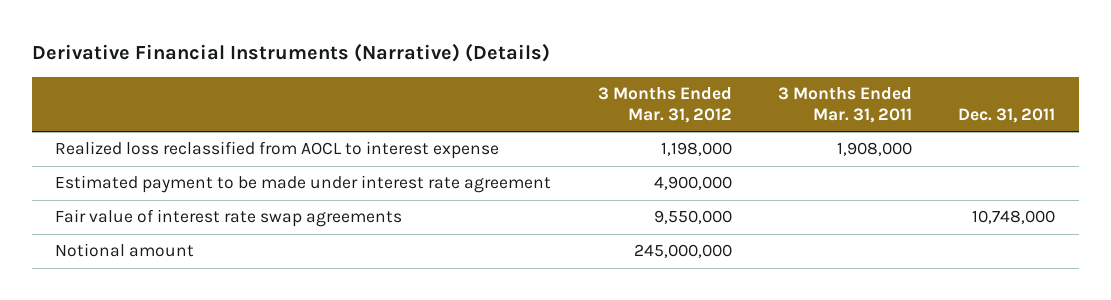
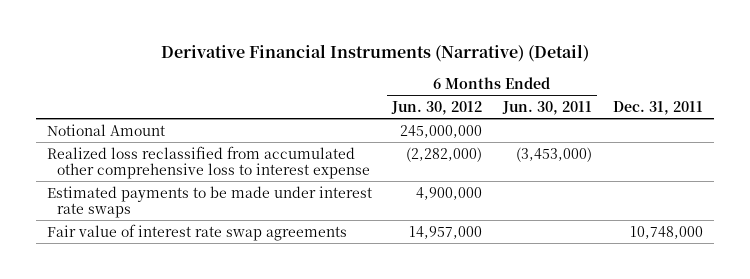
- Derivative Financial Instruments (Narrative) (Details)
+ Derivative Financial Instruments (Narrative) (Detail)
- | 3 Months Ended Mar. 31, 2012 | 3 Months Ended Mar. 31, 2011 | Dec. 31, 2011
+ | 6 Months Ended Jun. 30, 2012 | 6 Months Ended Jun. 30, 2011 | Dec. 31, 2011
- Realized loss reclassified from AOCL to interest expense | 1,198,000 | 1,908,000 |
- Estimated payment to be made under interest rate agreement | 4,900,000 | |
+ Notional Amount | 245,000,000 | |
+ Realized loss reclassified from accumulated other comprehensive loss to interest expense | (2,282,000) | (3,453,000) |
+ Estimated payments to be made under interest rate swaps | 4,900,000 | |
- Notional amount | 245,000,000 | |

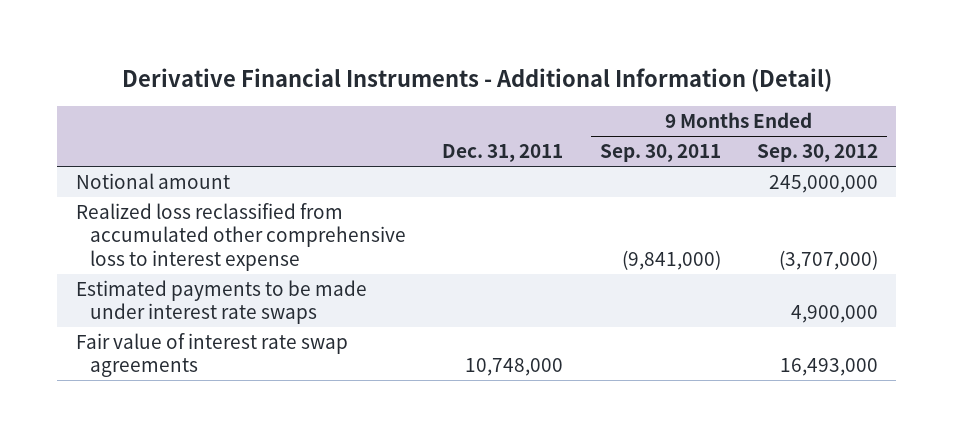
- Derivative Financial Instruments (Narrative) (Detail)
+ Derivative Financial Instruments - Additional Information (Detail)
- | 6 Months Ended Jun. 30, 2012 | 6 Months Ended Jun. 30, 2011 | Dec. 31, 2011
+ | Dec. 31, 2011 | 9 Months Ended Sep. 30, 2011 | 9 Months Ended Sep. 30, 2012
- Notional Amount | 245,000,000 | |
+ Notional amount | | | 245,000,000

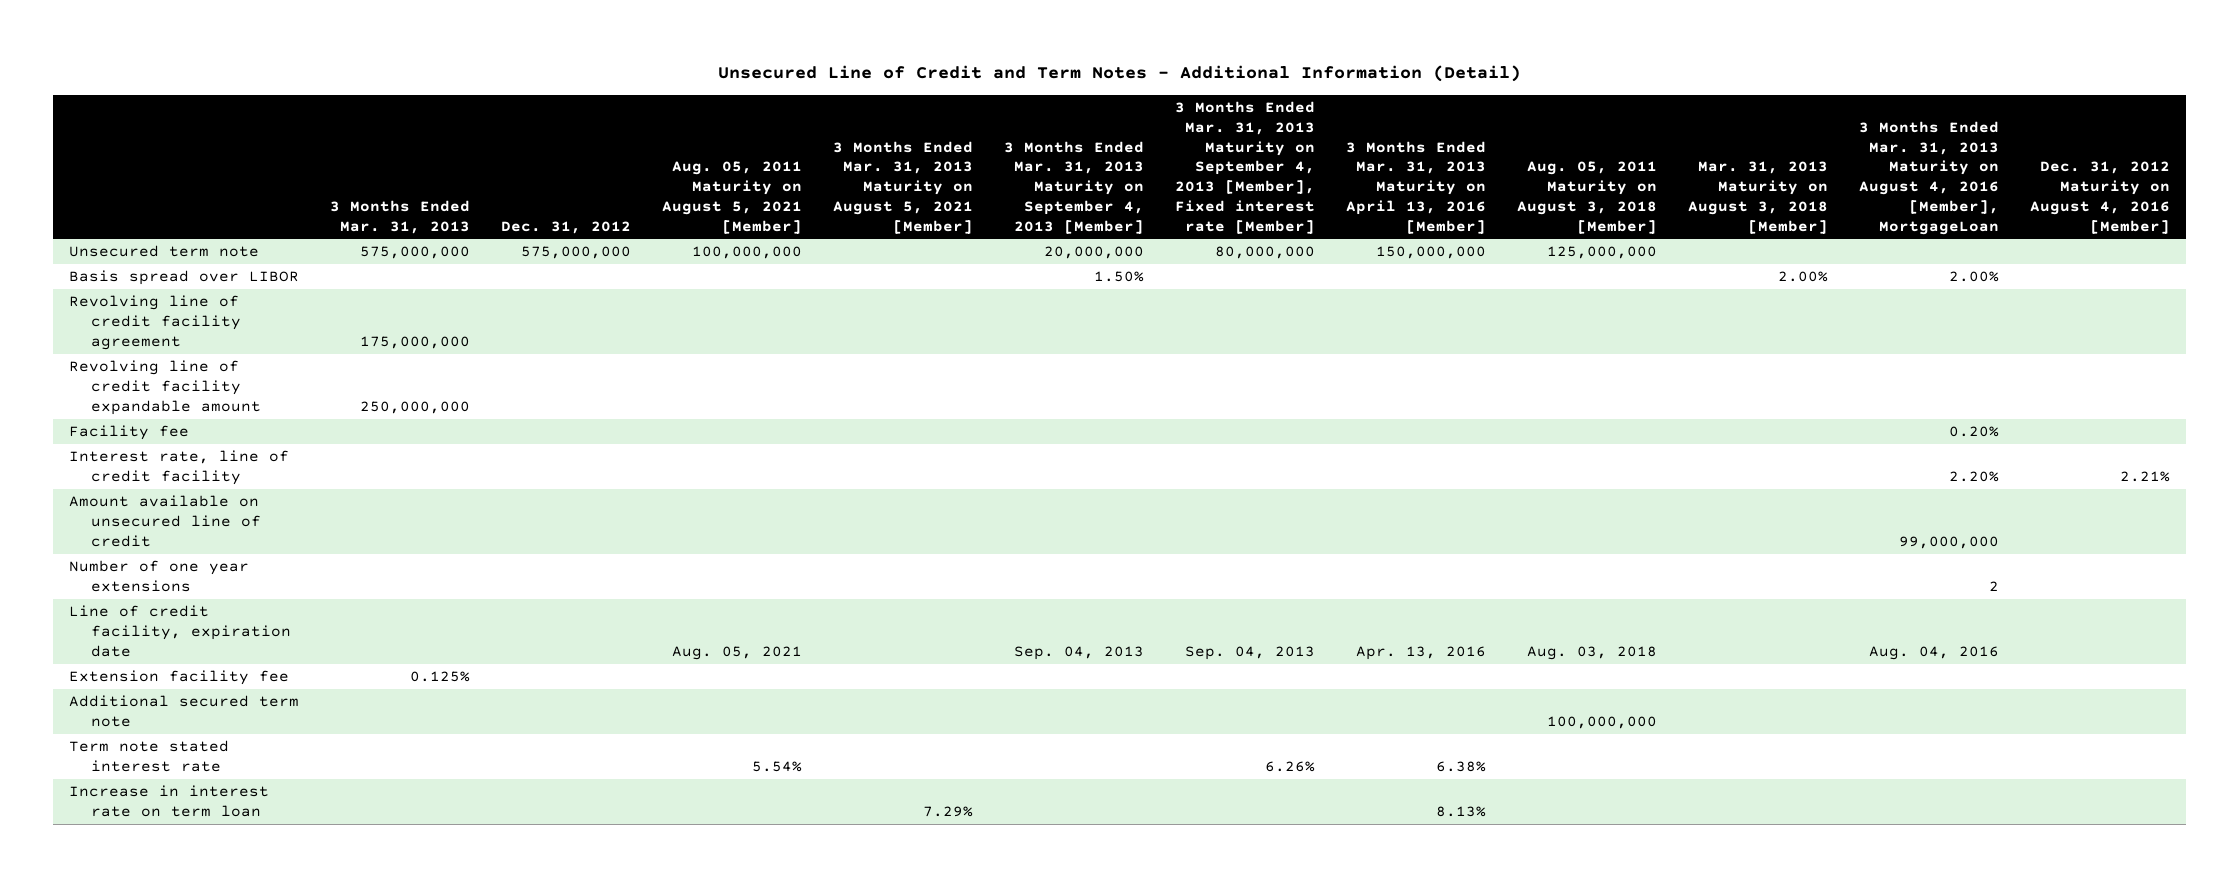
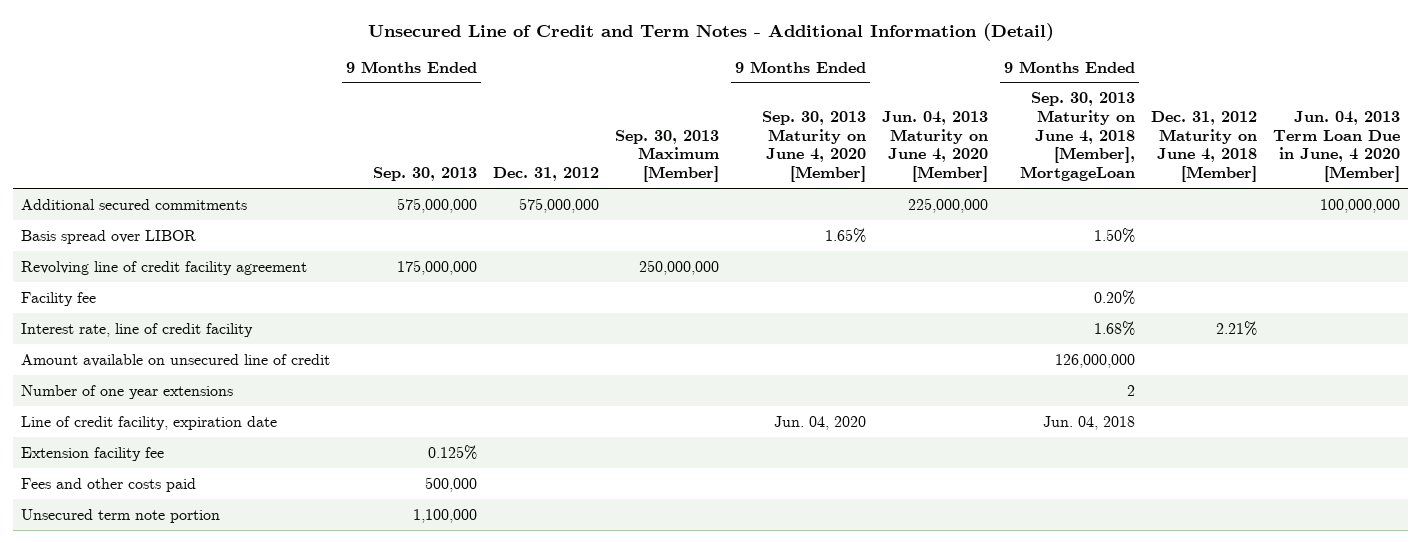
- | 3 Months Ended Mar. 31, 2013 | Dec. 31, 2012 | Aug. 05, 2011 Maturity on August 5, 2021 [Member] | 3 Months Ended Mar. 31, 2013 Maturity on August 5, 2021 [Member] | 3 Months Ended Mar. 31, 2013 Maturity on September 4, 2013 [Member] | 3 Months Ended Mar. 31, 2013 Maturity on September 4, 2013 [Member], Fixed interest rate [Member] | 3 Months Ended Mar. 31, 2013 Maturity on April 13, 2016 [Member] | Aug. 05, 2011 Maturity on August 3, 2018 [Member] | Mar. 31, 2013 Maturity on August 3, 2018 [Member] | 3 Months Ended Mar. 31, 2013 Maturity on August 4, 2016 [Member], MortgageLoan | Dec. 31, 2012 Maturity on August 4, 2016 [Member]
+ | 9 Months Ended Sep. 30, 2013 | Dec. 31, 2012 | Sep. 30, 2013 Maximum [Member] | 9 Months Ended Sep. 30, 2013 Maturity on June 4, 2020 [Member] | Jun. 04, 2013 Maturity on June 4, 2020 [Member] | 9 Months Ended Sep. 30, 2013 Maturity on June 4, 2018 [Member], MortgageLoan | Dec. 31, 2012 Maturity on June 4, 2018 [Member] | Jun. 04, 2013 Term Loan Due in June, 4 2020 [Member]
- Unsecured term note | 575,000,000 | 575,000,000 | 100,000,000 | | 20,000,000 | 80,000,000 | 150,000,000 | 125,000,000 | | |
+ Additional secured commitments | 575,000,000 | 575,000,000 | | | 225,000,000 | | | 100,000,000
- Revolving line of credit facility expandable amount | 250,000,000 | | | | | | | | | |
- Additional secured term note | | | | | | | | 100,000,000 | | |
- Term note stated interest rate | | | 5.54% | | | 6.26% | 6.38% | | | |
- Increase in interest rate on term loan | | | | 7.29% | | | 8.13% | | | |
+ Fees and other costs paid | 500,000 | | | | | | |
+ Unsecured term note portion | 1,100,000 | | | | | | |

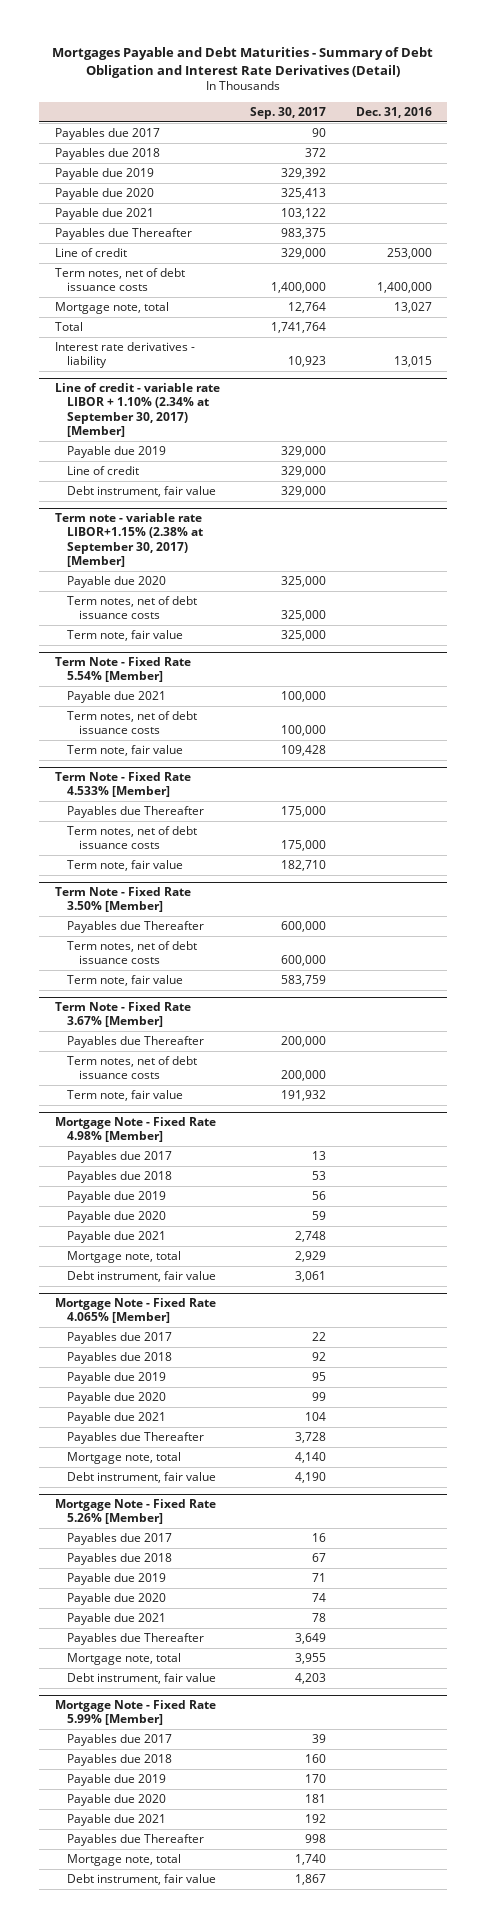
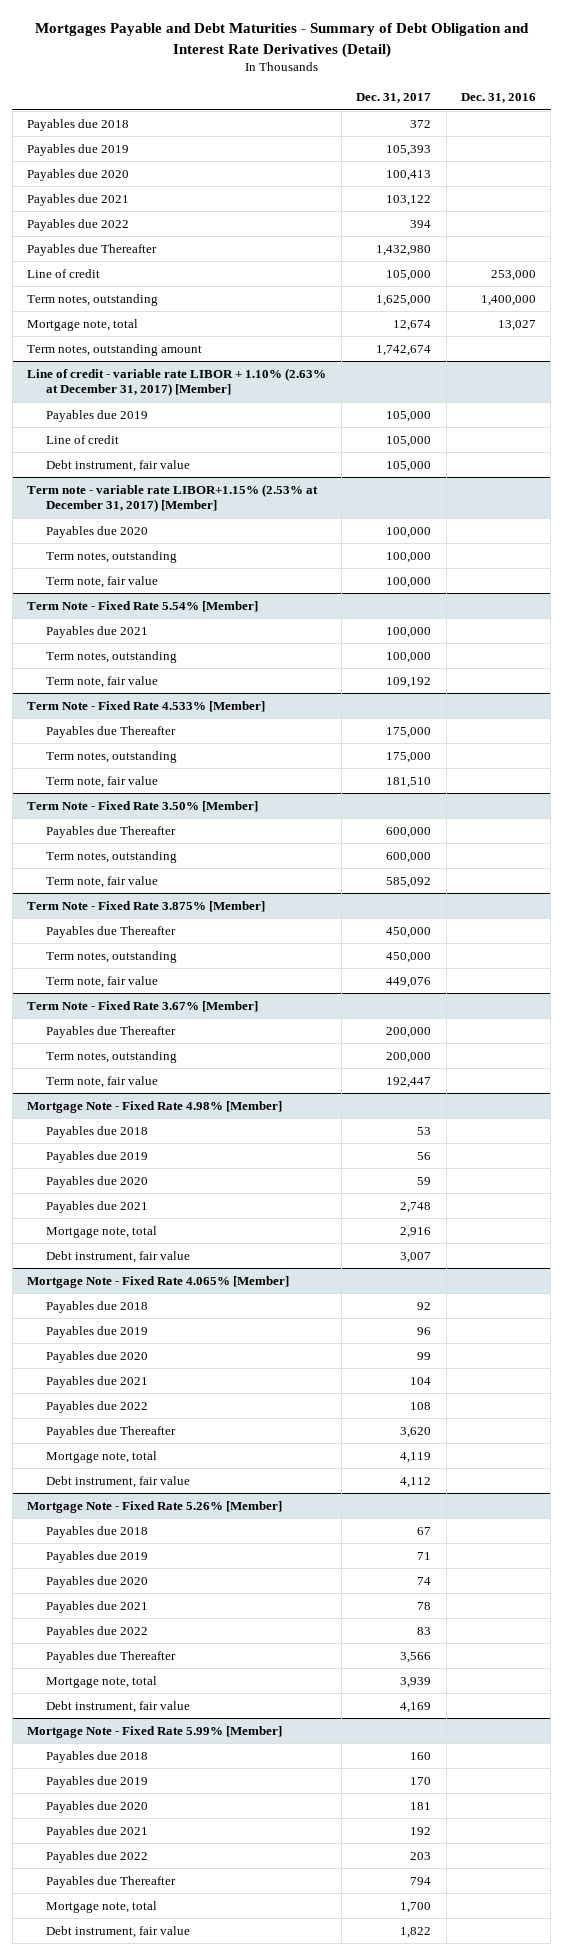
- | Sep. 30, 2017 | Dec. 31, 2016
+ | Dec. 31, 2017 | Dec. 31, 2016
- Payables due 2017 | 90 |
- Payable due 2019 | 329,392 |
- Payable due 2020 | 325,413 |
- Payable due 2021 | 103,122 |
+ Payables due 2019 | 105,393 |
+ Payables due 2020 | 100,413 |
+ Payables due 2021 | 103,122 |
+ Payables due 2022 | 394 |
- Term notes, net of debt issuance costs | 1,400,000 | 1,400,000
+ Term notes, outstanding | 1,625,000 | 1,400,000
- Total | 1,741,764 |
- Interest rate derivatives - liability | 10,923 | 13,015
- Line of credit - variable rate LIBOR + 1.10% (2.34% at September 30, 2017) [Member]
- Payable due 2019 | 329,000 |
+ Term notes, outstanding amount | 1,742,674 |
+ Line of credit - variable rate LIBOR + 1.10% (2.63% at December 31, 2017) [Member]
+ Payables due 2019 | 105,000 |
- Term note - variable rate LIBOR+1.15% (2.38% at September 30, 2017) [Member]
- Payable due 2020 | 325,000 |
- Term notes, net of debt issuance costs | 325,000 |
+ Term note - variable rate LIBOR+1.15% (2.53% at December 31, 2017) [Member]
+ Payables due 2020 | 100,000 |
+ Term notes, outstanding | 100,000 |
@ Term Note - Fixed Rate 5.54% [Member]
- Payable due 2021 | 100,000 |
- Term notes, net of debt issuance costs | 100,000 |
+ Payables due 2021 | 100,000 |
+ Term notes, outstanding | 100,000 |
@ Term Note - Fixed Rate 4.533% [Member]
- Term notes, net of debt issuance costs | 175,000 |
+ Term notes, outstanding | 175,000 |
@ Term Note - Fixed Rate 3.50% [Member]
- Term notes, net of debt issuance costs | 600,000 |
+ Term notes, outstanding | 600,000 |
+ Term Note - Fixed Rate 3.875% [Member]
+ Payables due Thereafter | 450,000 |
+ Term notes, outstanding | 450,000 |
+ Term note, fair value | 449,076 |
@ Term Note - Fixed Rate 3.67% [Member]
- Term notes, net of debt issuance costs | 200,000 |
+ Term notes, outstanding | 200,000 |
@ Mortgage Note - Fixed Rate 4.98% [Member]
- Payables due 2017 | 13 |
- Payable due 2019 | 56 |
- Payable due 2020 | 59 |
- Payable due 2021 | 2,748 |
+ Payables due 2019 | 56 |
+ Payables due 2020 | 59 |
+ Payables due 2021 | 2,748 |
@ Mortgage Note - Fixed Rate 4.065% [Member]
- Payables due 2017 | 22 |
- Payable due 2019 | 95 |
- Payable due 2020 | 99 |
- Payable due 2021 | 104 |
+ Payables due 2019 | 96 |
+ Payables due 2020 | 99 |
+ Payables due 2021 | 104 |
+ Payables due 2022 | 108 |
@ Mortgage Note - Fixed Rate 5.26% [Member]
- Payables due 2017 | 16 |
- Payable due 2019 | 71 |
- Payable due 2020 | 74 |
- Payable due 2021 | 78 |
+ Payables due 2019 | 71 |
+ Payables due 2020 | 74 |
+ Payables due 2021 | 78 |
+ Payables due 2022 | 83 |
@ Mortgage Note - Fixed Rate 5.99% [Member]
- Payables due 2017 | 39 |
- Payable due 2019 | 170 |
- Payable due 2020 | 181 |
- Payable due 2021 | 192 |
+ Payables due 2019 | 170 |
+ Payables due 2020 | 181 |
+ Payables due 2021 | 192 |
+ Payables due 2022 | 203 |

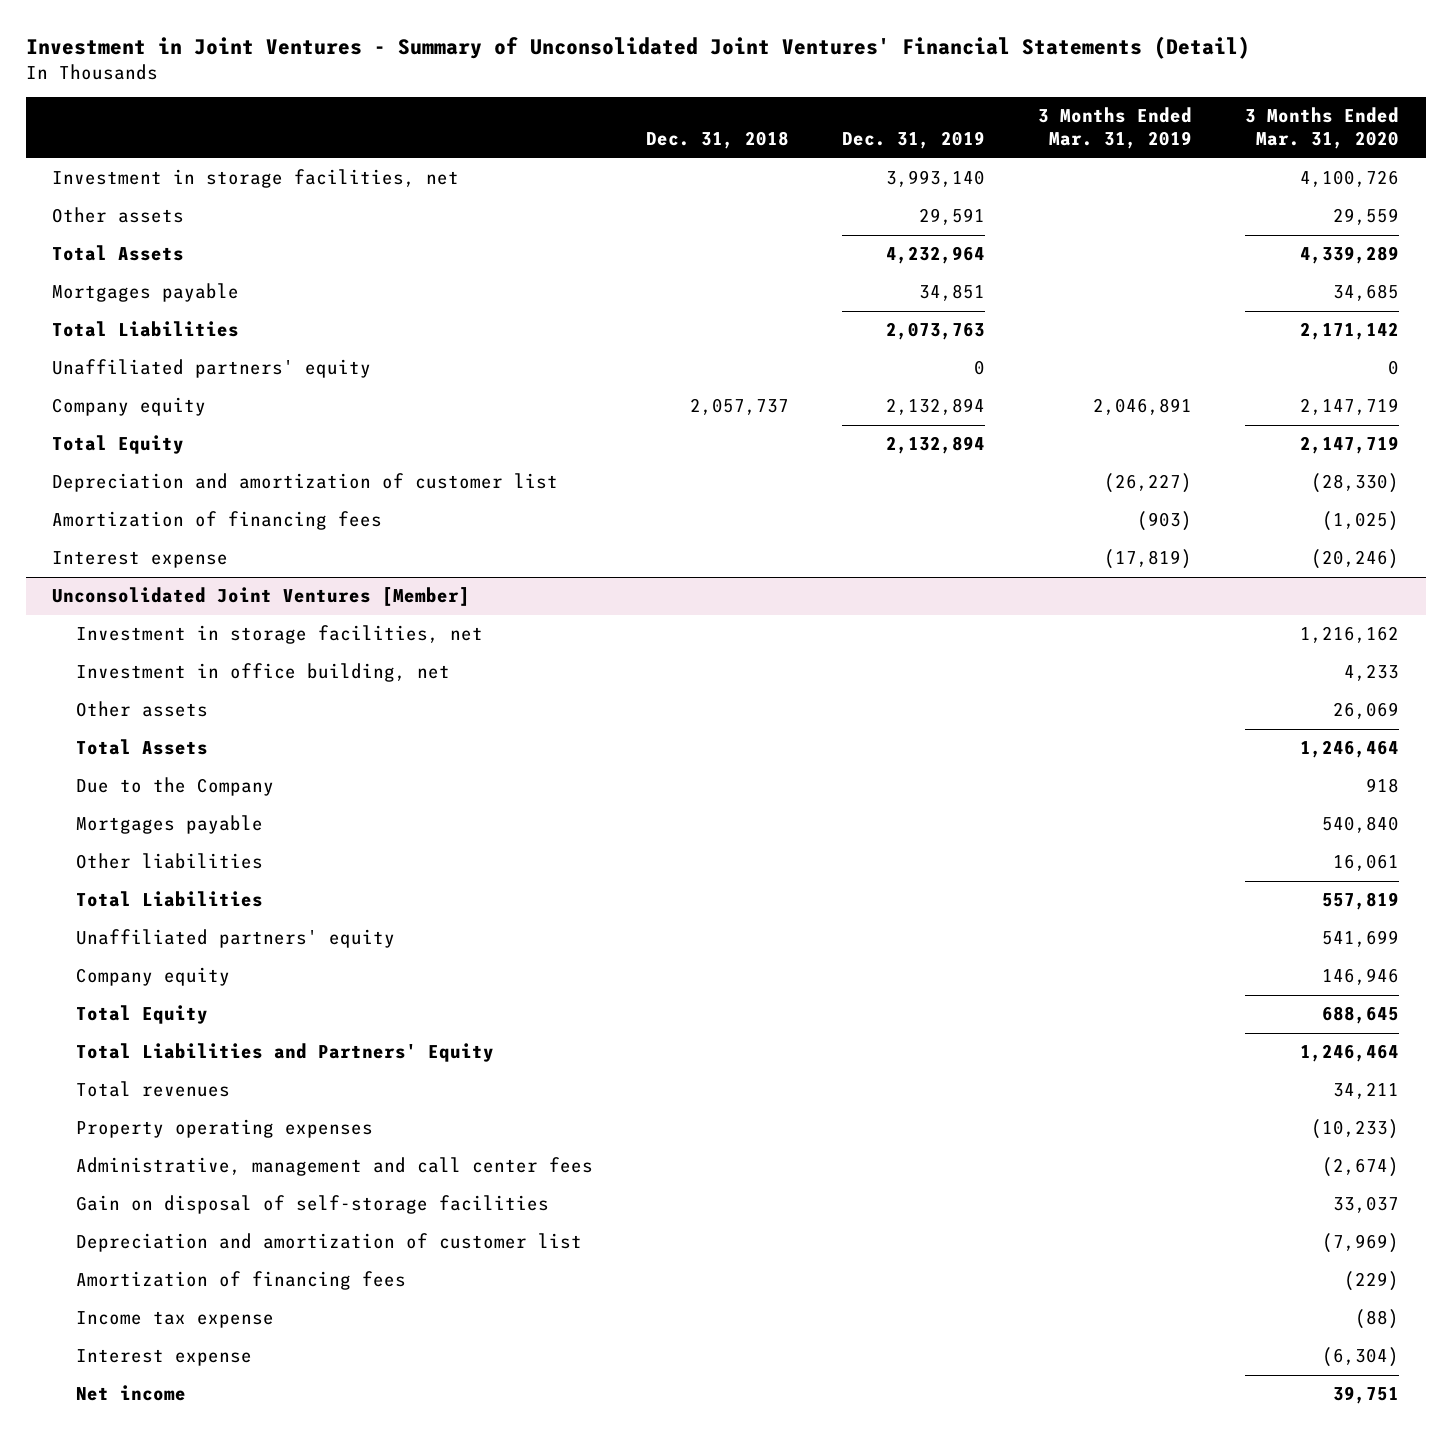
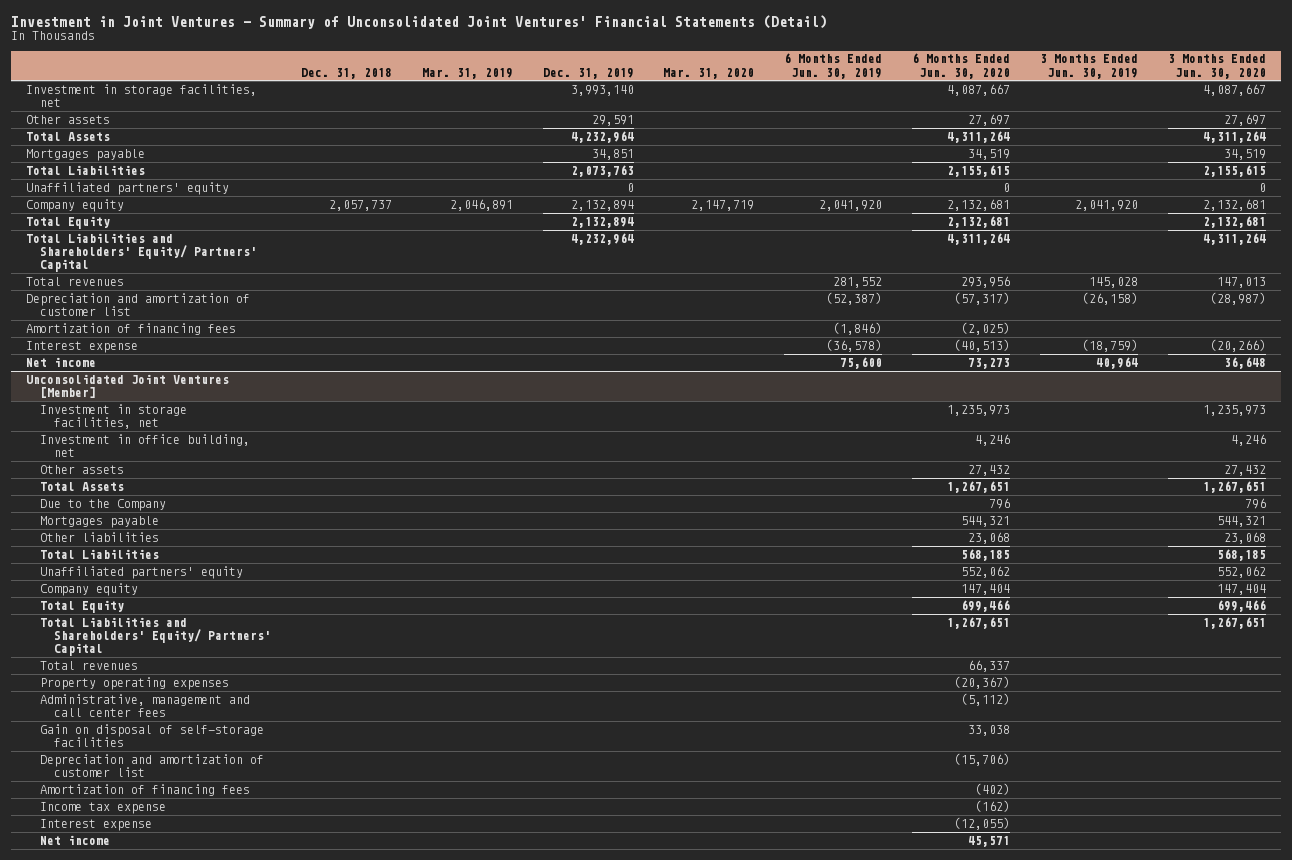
- | Dec. 31, 2018 | Dec. 31, 2019 | 3 Months Ended Mar. 31, 2019 | 3 Months Ended Mar. 31, 2020
+ | Dec. 31, 2018 | Mar. 31, 2019 | Dec. 31, 2019 | Mar. 31, 2020 | 6 Months Ended Jun. 30, 2019 | 6 Months Ended Jun. 30, 2020 | 3 Months Ended Jun. 30, 2019 | 3 Months Ended Jun. 30, 2020
+ Total Liabilities and Shareholders' Equity/ Partners' Capital | | | 4,232,964 | | | 4,311,264 | | 4,311,264
+ Total revenues | | | | | 281,552 | 293,956 | 145,028 | 147,013
+ Net income | | | | | 75,600 | 73,273 | 40,964 | 36,648
@ Unconsolidated Joint Ventures [Member]
- Total Liabilities and Partners' Equity | | | | 1,246,464
+ Total Liabilities and Shareholders' Equity/ Partners' Capital | | | | | | 1,267,651 | | 1,267,651

